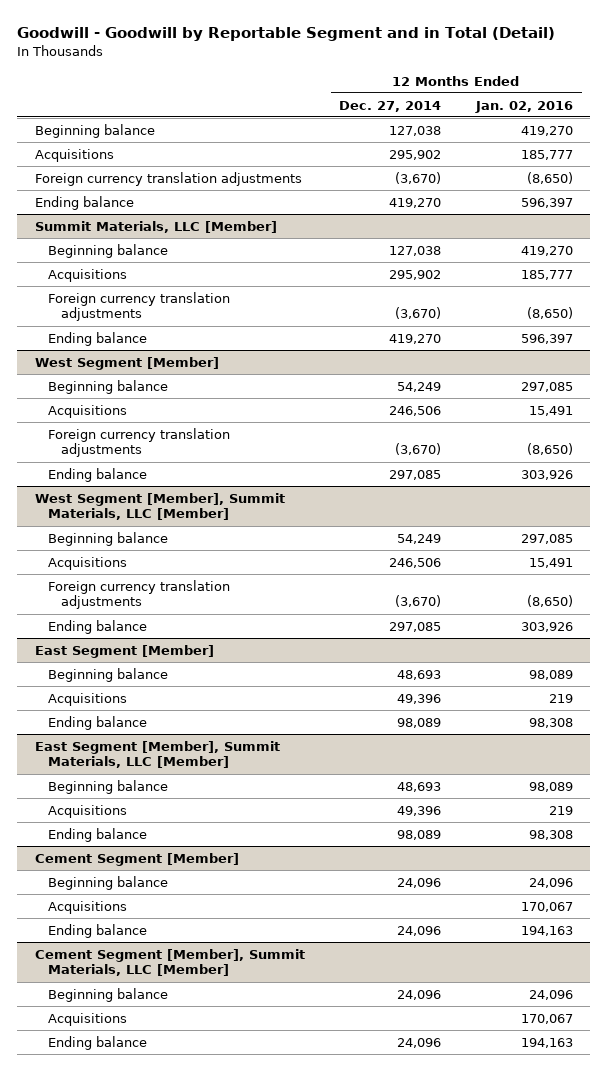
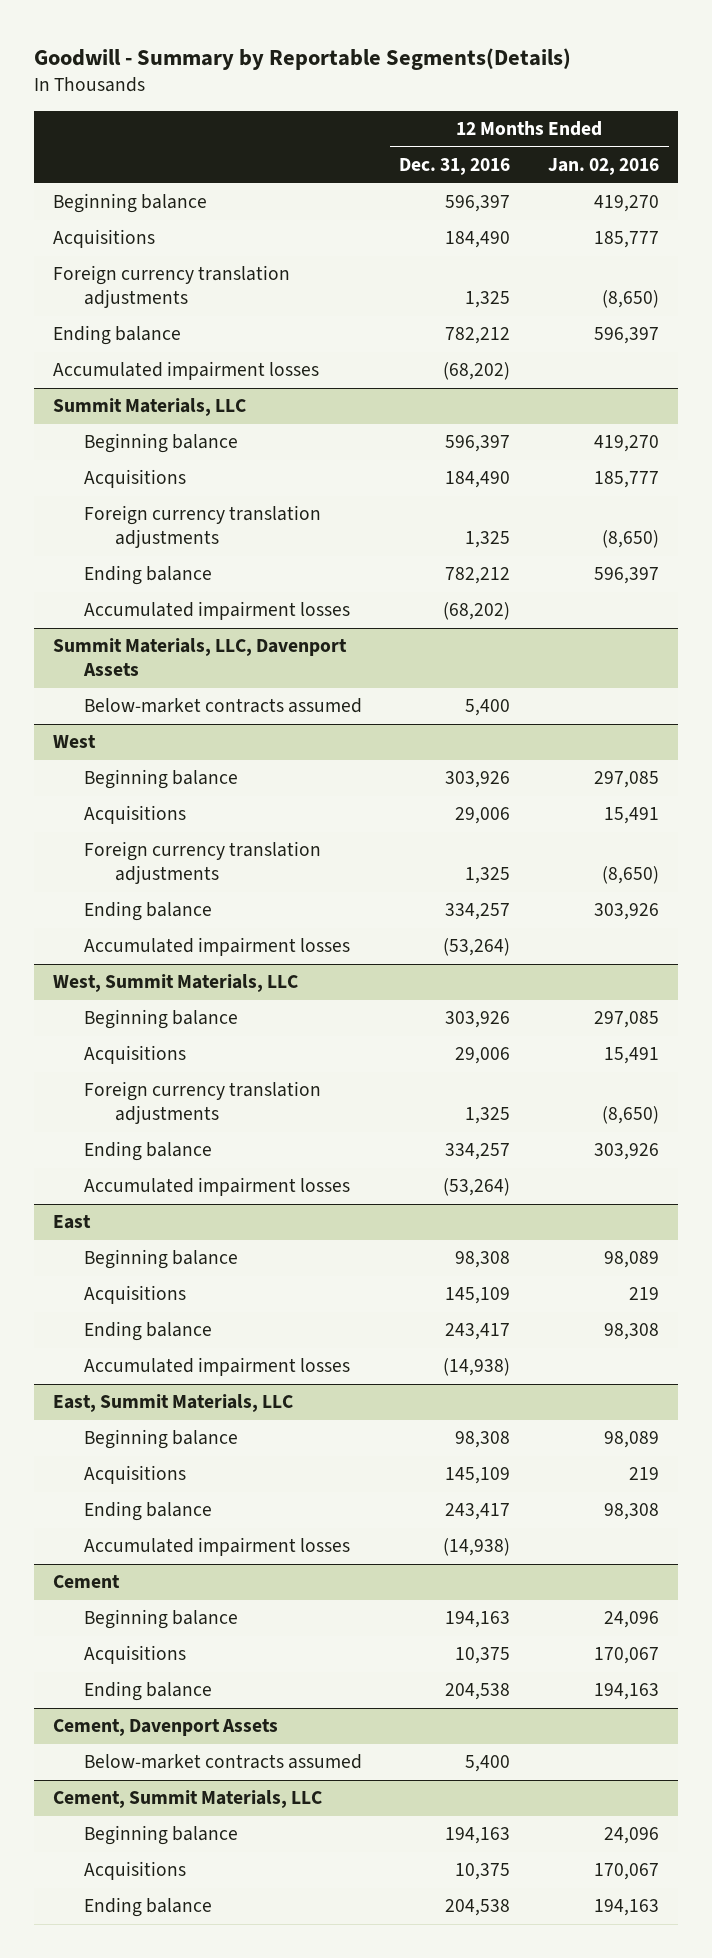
- Goodwill - Goodwill by Reportable Segment and in Total (Detail)
+ Goodwill - Summary by Reportable Segments(Details)
- | 12 Months Ended Dec. 27, 2014 | 12 Months Ended Jan. 02, 2016
+ | 12 Months Ended Dec. 31, 2016 | 12 Months Ended Jan. 02, 2016
- Summit Materials, LLC [Member]
+ Accumulated impairment losses | (68,202) |
+ Summit Materials, LLC
- West Segment [Member]
+ Accumulated impairment losses | (68,202) |
+ Summit Materials, LLC, Davenport Assets
+ Below-market contracts assumed | 5,400 |
+ West
- West Segment [Member], Summit Materials, LLC [Member]
+ Accumulated impairment losses | (53,264) |
+ West, Summit Materials, LLC
- East Segment [Member]
+ Accumulated impairment losses | (53,264) |
+ East
- East Segment [Member], Summit Materials, LLC [Member]
+ Accumulated impairment losses | (14,938) |
+ East, Summit Materials, LLC
- Cement Segment [Member]
+ Accumulated impairment losses | (14,938) |
+ Cement
- Cement Segment [Member], Summit Materials, LLC [Member]
+ Cement, Davenport Assets
+ Below-market contracts assumed | 5,400 |
+ Cement, Summit Materials, LLC

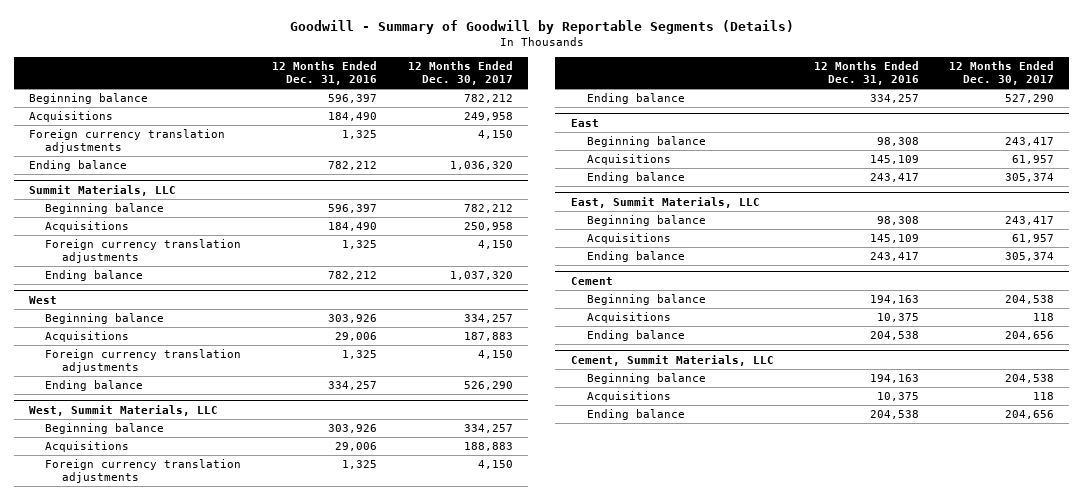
- Goodwill - Summary by Reportable Segments(Details)
+ Goodwill - Summary of Goodwill by Reportable Segments (Details)
- | 12 Months Ended Dec. 31, 2016 | 12 Months Ended Jan. 02, 2016
+ | 12 Months Ended Dec. 31, 2016 | 12 Months Ended Dec. 30, 2017
- Accumulated impairment losses | (68,202) |
@ Summit Materials, LLC
- Accumulated impairment losses | (68,202) |
- Summit Materials, LLC, Davenport Assets
- Below-market contracts assumed | 5,400 |
@ West
- Accumulated impairment losses | (53,264) |
@ West, Summit Materials, LLC
- Accumulated impairment losses | (53,264) |
@ East
- Accumulated impairment losses | (14,938) |
@ East, Summit Materials, LLC
- Accumulated impairment losses | (14,938) |
- Cement, Davenport Assets
- Below-market contracts assumed | 5,400 |

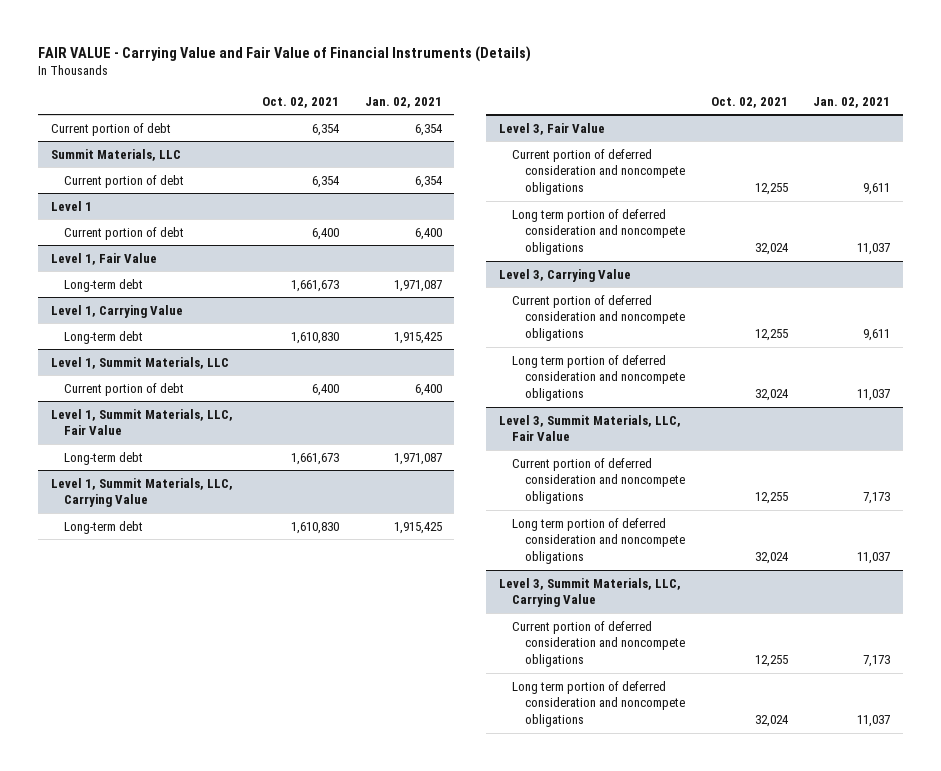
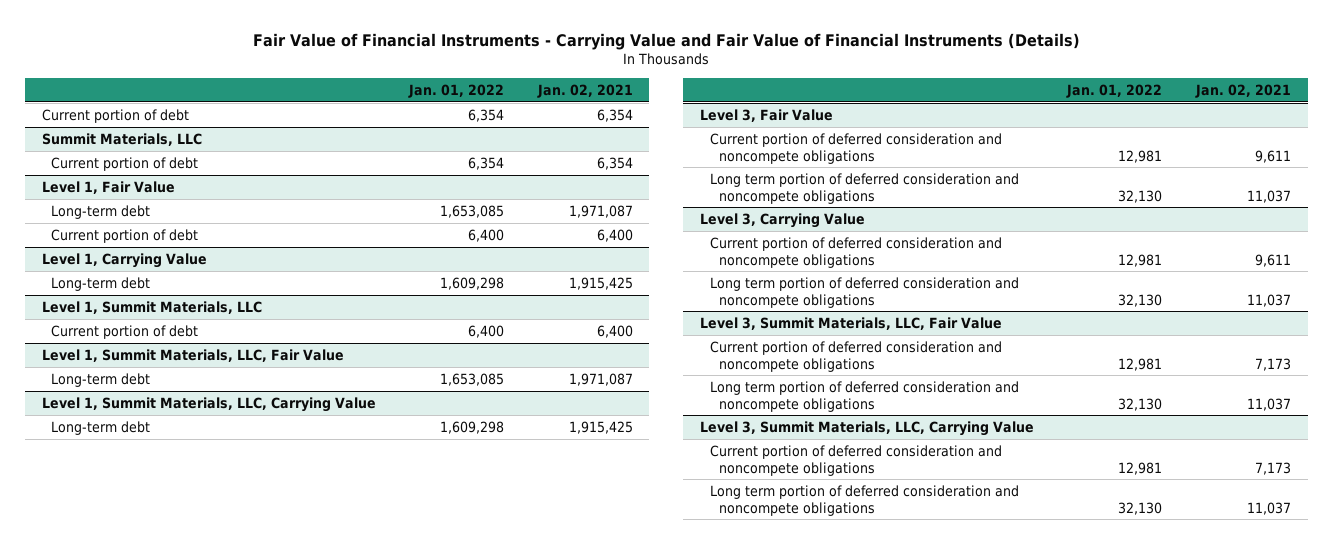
- FAIR VALUE - Carrying Value and Fair Value of Financial Instruments (Details)
+ Fair Value of Financial Instruments - Carrying Value and Fair Value of Financial Instruments (Details)
- | Oct. 02, 2021 | Jan. 02, 2021
+ | Jan. 01, 2022 | Jan. 02, 2021
- Level 1
- Current portion of debt | 6,400 | 6,400
@ Level 1, Fair Value
+ Current portion of debt | 6,400 | 6,400

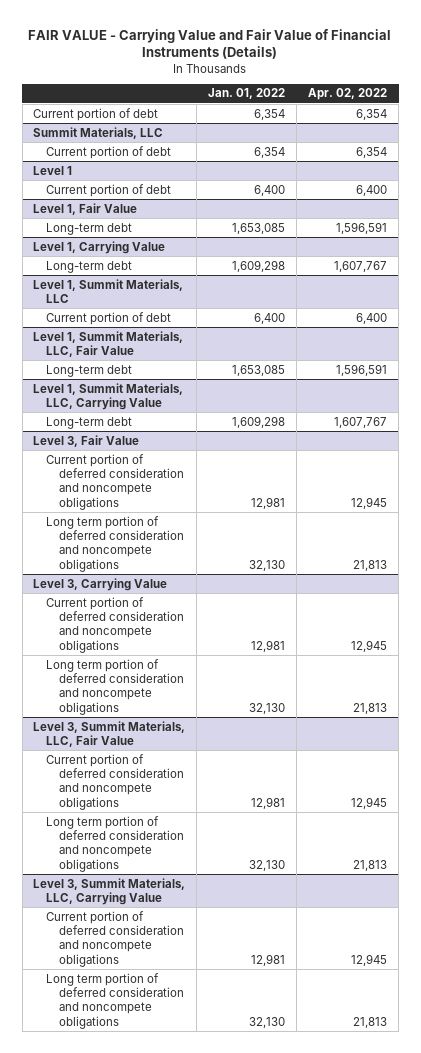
- Fair Value of Financial Instruments - Carrying Value and Fair Value of Financial Instruments (Details)
+ FAIR VALUE - Carrying Value and Fair Value of Financial Instruments (Details)
- | Jan. 01, 2022 | Jan. 02, 2021
+ | Jan. 01, 2022 | Apr. 02, 2022
+ Level 1
+ Current portion of debt | 6,400 | 6,400
@ Level 1, Fair Value
- Current portion of debt | 6,400 | 6,400

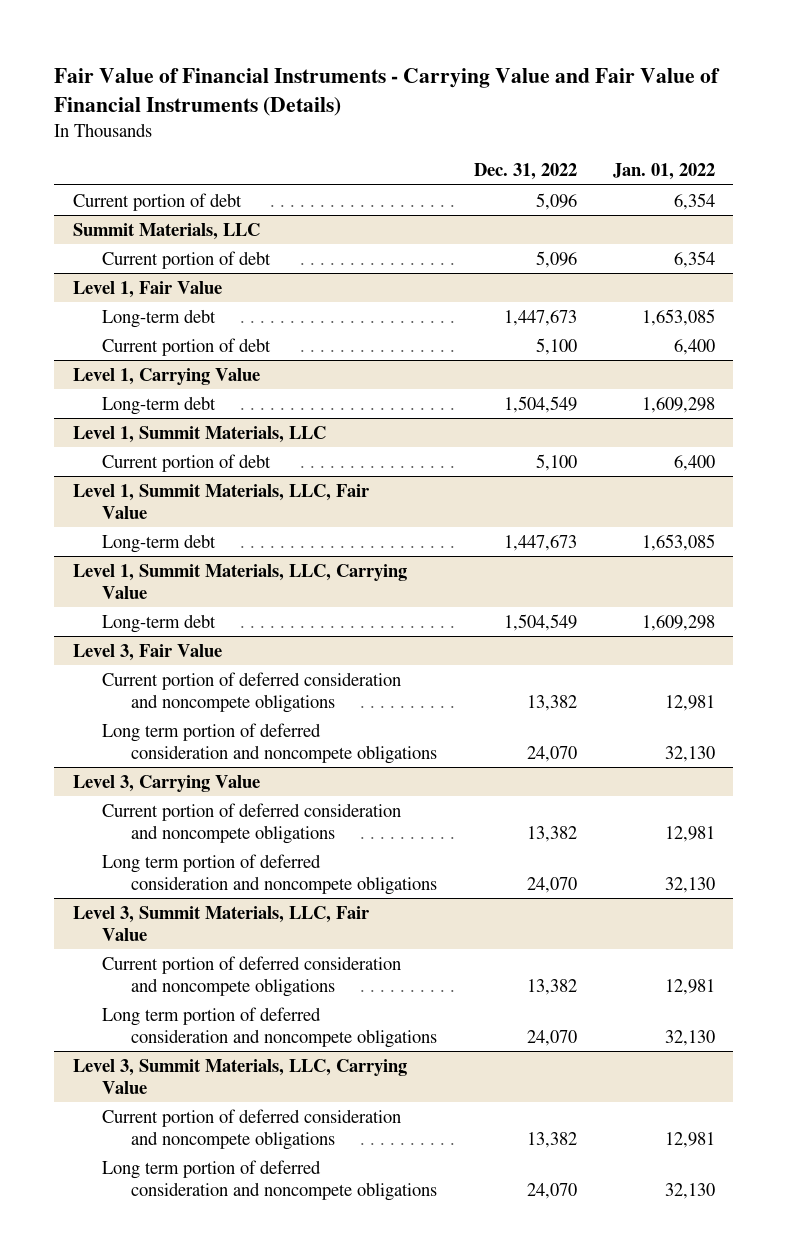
- FAIR VALUE - Carrying Value and Fair Value of Financial Instruments (Details)
+ Fair Value of Financial Instruments - Carrying Value and Fair Value of Financial Instruments (Details)
- | Jan. 01, 2022 | Apr. 02, 2022
+ | Dec. 31, 2022 | Jan. 01, 2022
- Level 1
- Current portion of debt | 6,400 | 6,400
@ Level 1, Fair Value
+ Current portion of debt | 5,100 | 6,400

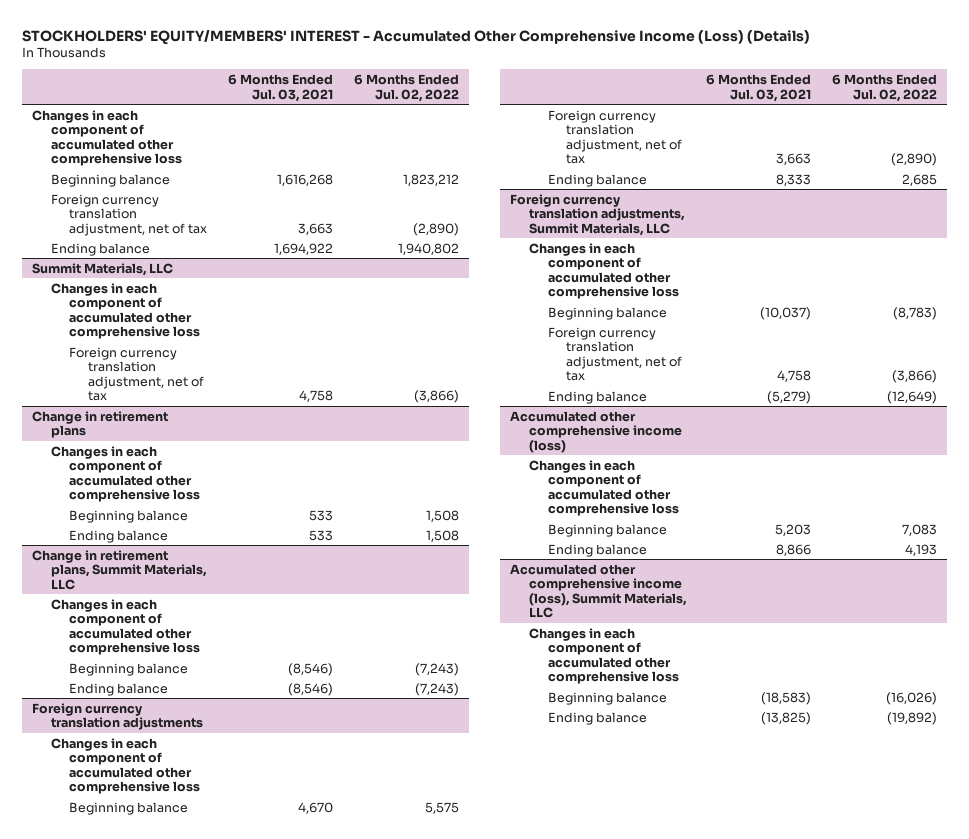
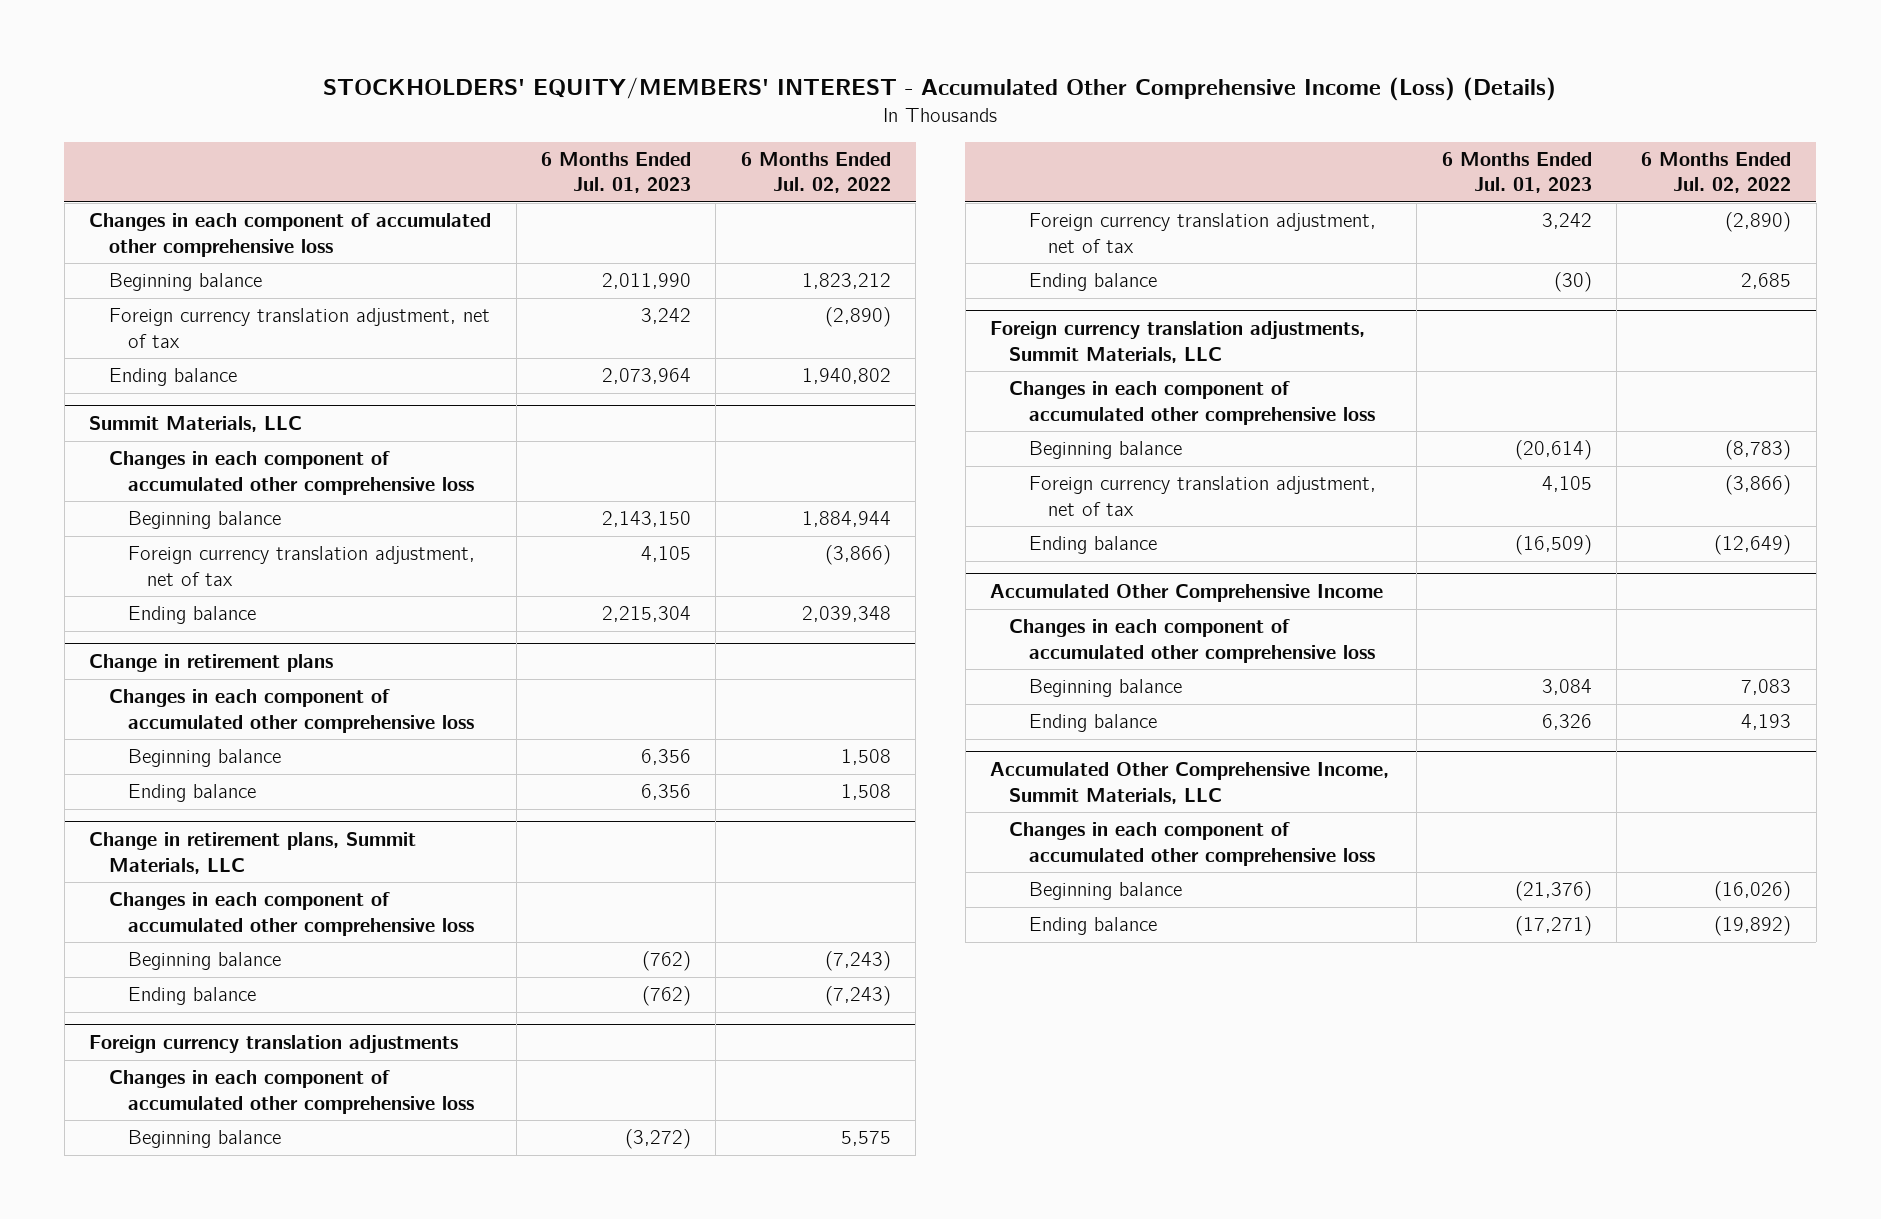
- | 6 Months Ended Jul. 03, 2021 | 6 Months Ended Jul. 02, 2022
+ | 6 Months Ended Jul. 01, 2023 | 6 Months Ended Jul. 02, 2022
@ Summit Materials, LLC
+ Beginning balance | 2,143,150 | 1,884,944
+ Ending balance | 2,215,304 | 2,039,348
- Accumulated other comprehensive income (loss)
+ Accumulated Other Comprehensive Income
- Accumulated other comprehensive income (loss), Summit Materials, LLC
+ Accumulated Other Comprehensive Income, Summit Materials, LLC

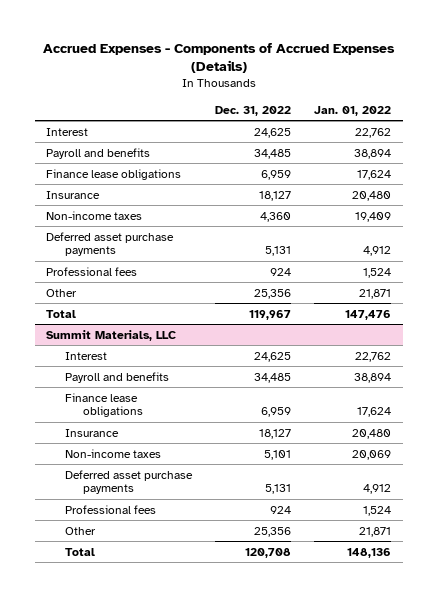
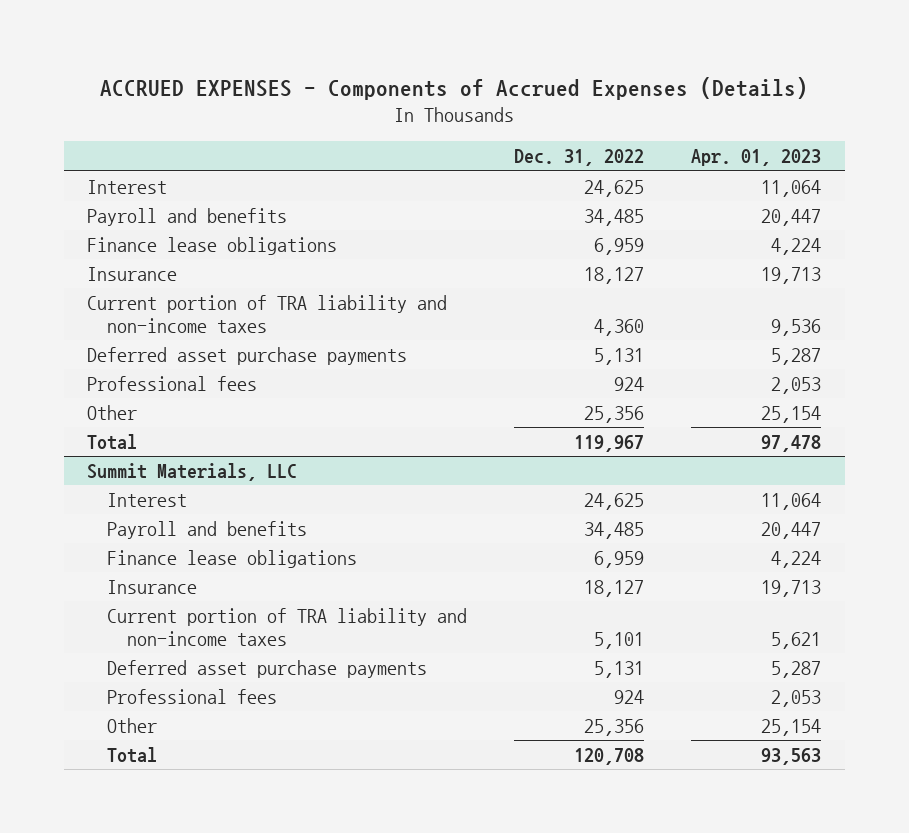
- Accrued Expenses - Components of Accrued Expenses (Details)
+ ACCRUED EXPENSES - Components of Accrued Expenses (Details)
- | Dec. 31, 2022 | Jan. 01, 2022
+ | Dec. 31, 2022 | Apr. 01, 2023
- Non-income taxes | 4,360 | 19,409
+ Current portion of TRA liability and non-income taxes | 4,360 | 9,536
@ Summit Materials, LLC
- Non-income taxes | 5,101 | 20,069
+ Current portion of TRA liability and non-income taxes | 5,101 | 5,621

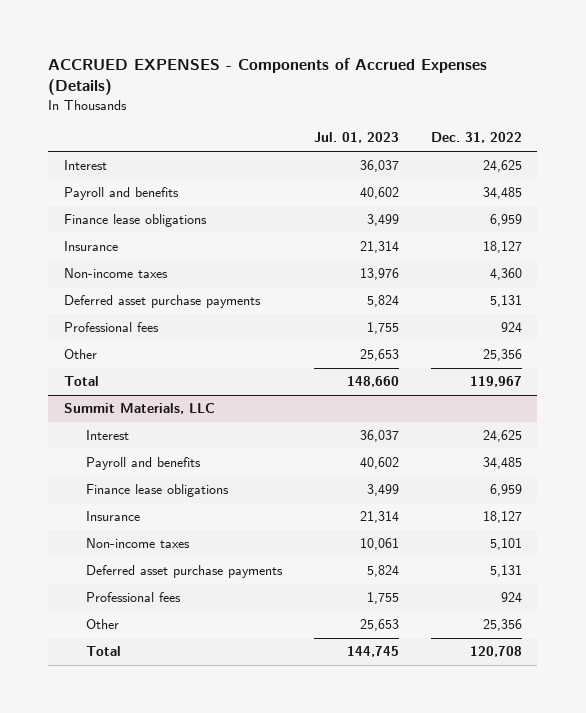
- | Dec. 31, 2022 | Apr. 01, 2023
+ | Jul. 01, 2023 | Dec. 31, 2022
- Current portion of TRA liability and non-income taxes | 4,360 | 9,536
+ Non-income taxes | 13,976 | 4,360
@ Summit Materials, LLC
- Current portion of TRA liability and non-income taxes | 5,101 | 5,621
+ Non-income taxes | 10,061 | 5,101

